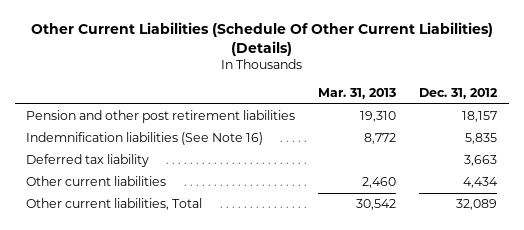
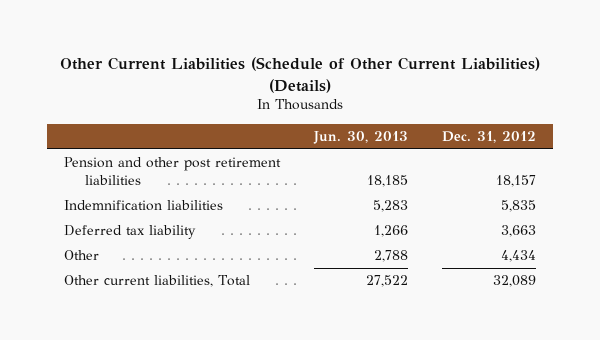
- Other Current Liabilities (Schedule Of Other Current Liabilities) (Details)
+ Other Current Liabilities (Schedule of Other Current Liabilities) (Details)
- | Mar. 31, 2013 | Dec. 31, 2012
+ | Jun. 30, 2013 | Dec. 31, 2012
- Indemnification liabilities (See Note 16) | 8,772 | 5,835
+ Indemnification liabilities | 5,283 | 5,835
- Other current liabilities | 2,460 | 4,434
+ Other | 2,788 | 4,434

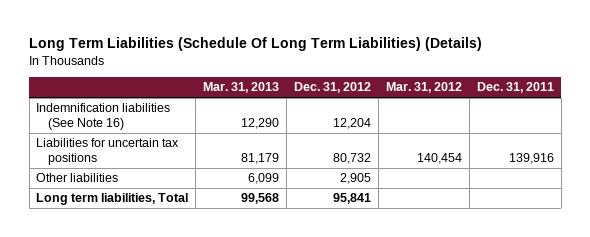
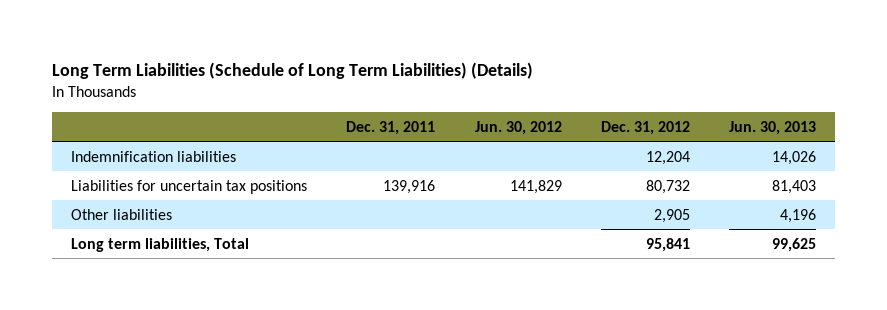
- Long Term Liabilities (Schedule Of Long Term Liabilities) (Details)
+ Long Term Liabilities (Schedule of Long Term Liabilities) (Details)
- | Mar. 31, 2013 | Dec. 31, 2012 | Mar. 31, 2012 | Dec. 31, 2011
+ | Dec. 31, 2011 | Jun. 30, 2012 | Dec. 31, 2012 | Jun. 30, 2013
- Indemnification liabilities (See Note 16) | 12,290 | 12,204 | |
+ Indemnification liabilities | | | 12,204 | 14,026

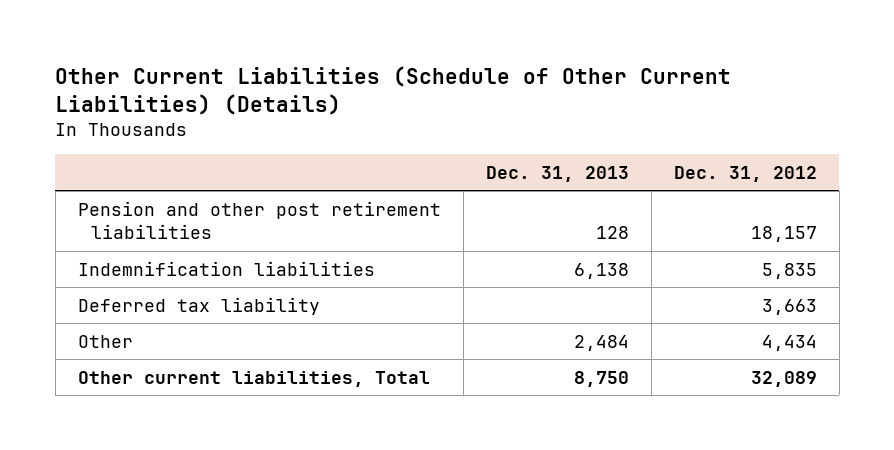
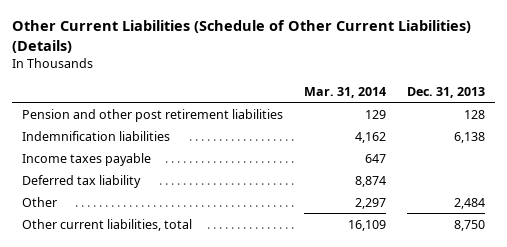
- | Dec. 31, 2013 | Dec. 31, 2012
+ | Mar. 31, 2014 | Dec. 31, 2013
+ Income taxes payable | 647 |
- Other current liabilities, Total | 8,750 | 32,089
+ Other current liabilities, total | 16,109 | 8,750

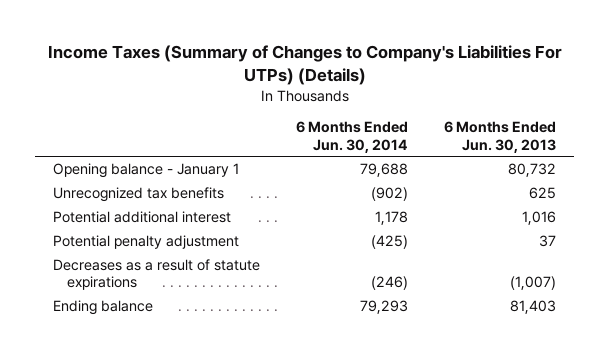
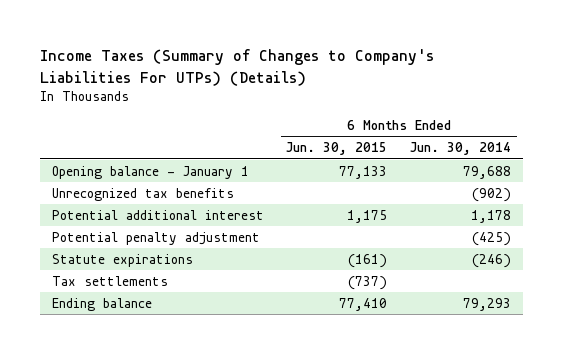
- | 6 Months Ended Jun. 30, 2014 | 6 Months Ended Jun. 30, 2013
+ | 6 Months Ended Jun. 30, 2015 | 6 Months Ended Jun. 30, 2014
- Decreases as a result of statute expirations | (246) | (1,007)
+ Statute expirations | (161) | (246)
+ Tax settlements | (737) |

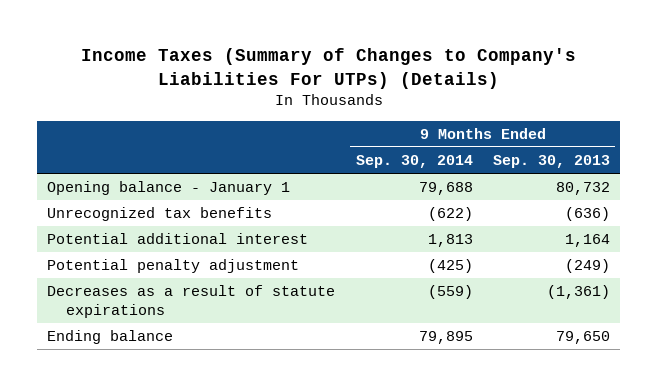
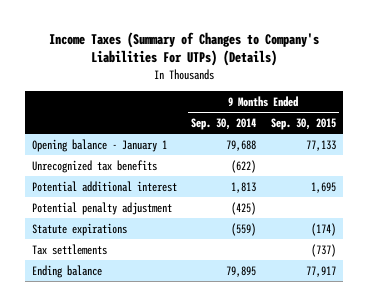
- | 9 Months Ended Sep. 30, 2014 | 9 Months Ended Sep. 30, 2013
+ | 9 Months Ended Sep. 30, 2014 | 9 Months Ended Sep. 30, 2015
- Decreases as a result of statute expirations | (559) | (1,361)
+ Statute expirations | (559) | (174)
+ Tax settlements | | (737)

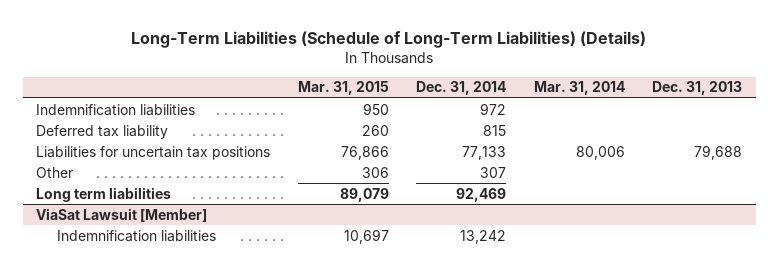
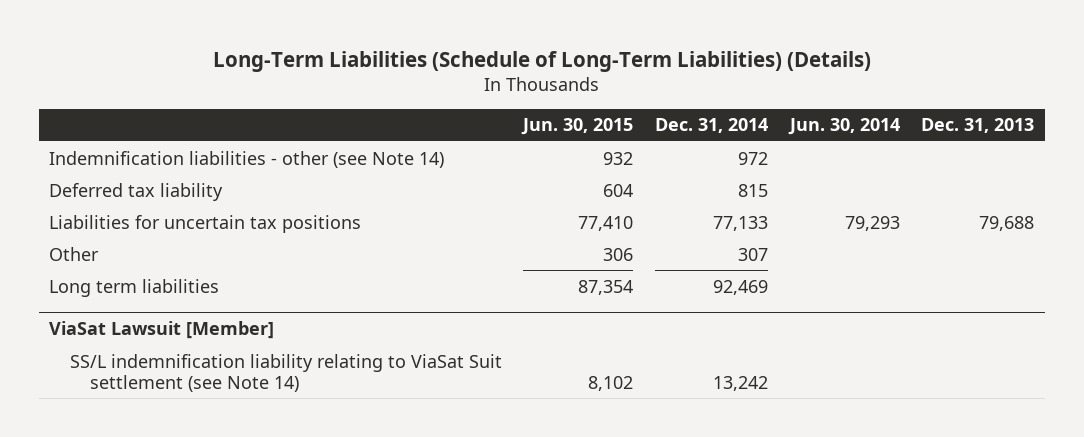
- | Mar. 31, 2015 | Dec. 31, 2014 | Mar. 31, 2014 | Dec. 31, 2013
+ | Jun. 30, 2015 | Dec. 31, 2014 | Jun. 30, 2014 | Dec. 31, 2013
- Indemnification liabilities | 950 | 972 | |
+ Indemnification liabilities - other (see Note 14) | 932 | 972 | |
@ ViaSat Lawsuit [Member]
- Indemnification liabilities | 10,697 | 13,242 | |
+ SS/L indemnification liability relating to ViaSat Suit settlement (see Note 14) | 8,102 | 13,242 | |

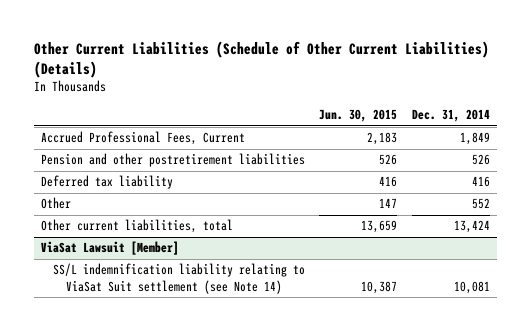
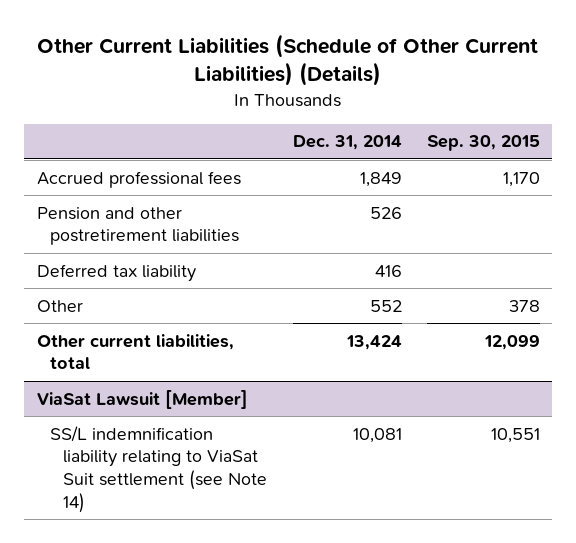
- | Jun. 30, 2015 | Dec. 31, 2014
+ | Dec. 31, 2014 | Sep. 30, 2015
- Accrued Professional Fees, Current | 2,183 | 1,849
+ Accrued professional fees | 1,849 | 1,170

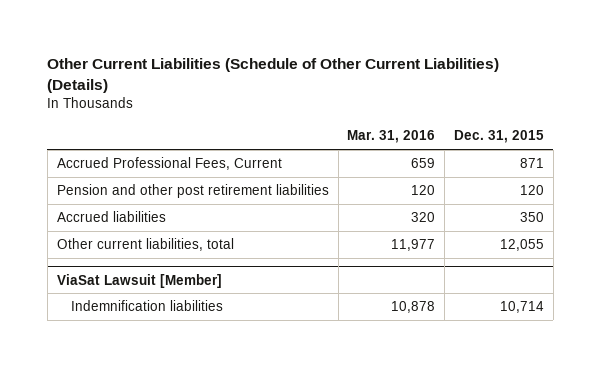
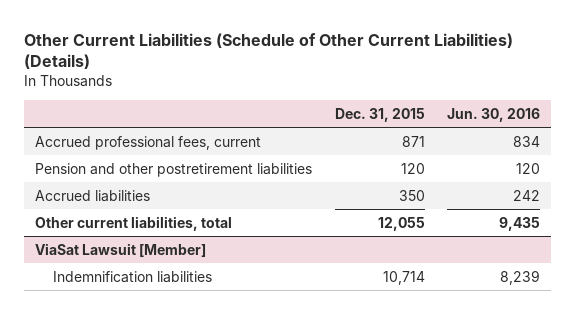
- | Mar. 31, 2016 | Dec. 31, 2015
+ | Dec. 31, 2015 | Jun. 30, 2016
- Accrued Professional Fees, Current | 659 | 871
- Pension and other post retirement liabilities | 120 | 120
+ Accrued professional fees, current | 871 | 834
+ Pension and other postretirement liabilities | 120 | 120

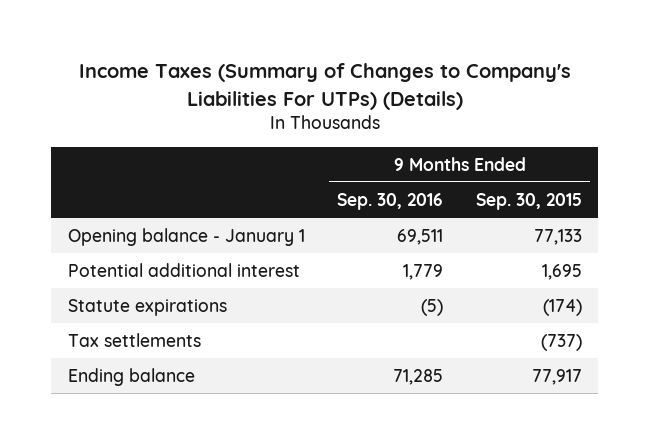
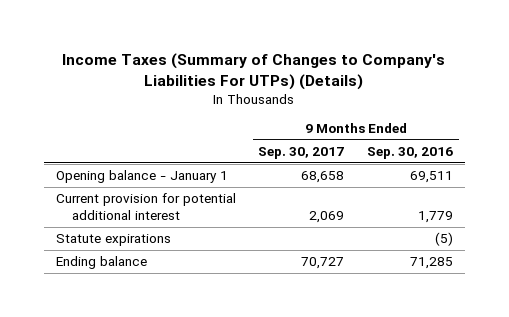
- | 9 Months Ended Sep. 30, 2016 | 9 Months Ended Sep. 30, 2015
+ | 9 Months Ended Sep. 30, 2017 | 9 Months Ended Sep. 30, 2016
- Potential additional interest | 1,779 | 1,695
+ Current provision for potential additional interest | 2,069 | 1,779
- Tax settlements | | (737)

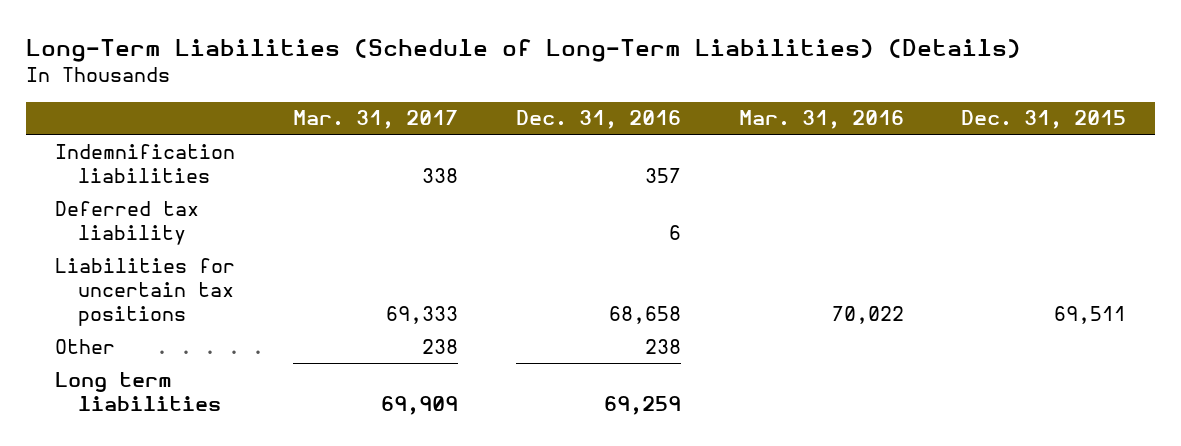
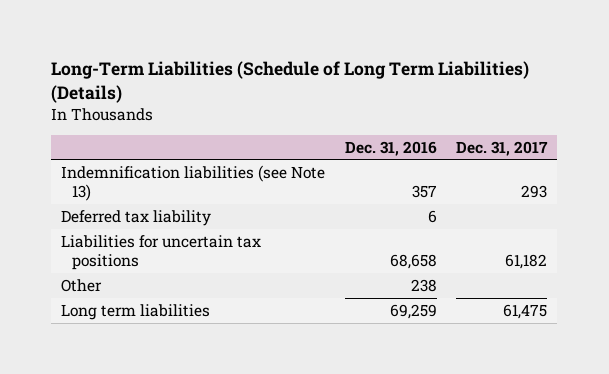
- Long-Term Liabilities (Schedule of Long-Term Liabilities) (Details)
+ Long-Term Liabilities (Schedule of Long Term Liabilities) (Details)
- | Mar. 31, 2017 | Dec. 31, 2016 | Mar. 31, 2016 | Dec. 31, 2015
+ | Dec. 31, 2016 | Dec. 31, 2017
- Indemnification liabilities | 338 | 357 | |
+ Indemnification liabilities (see Note 13) | 357 | 293

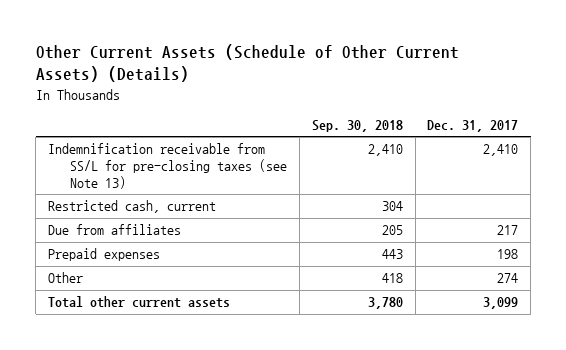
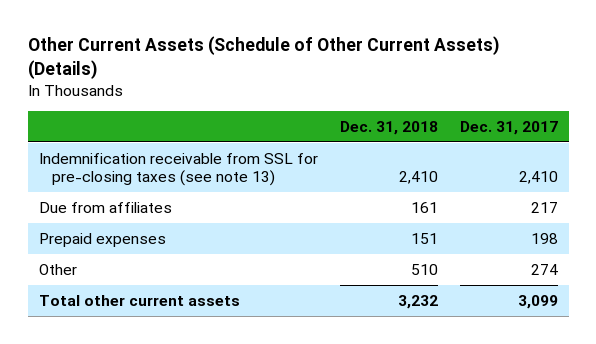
- | Sep. 30, 2018 | Dec. 31, 2017
+ | Dec. 31, 2018 | Dec. 31, 2017
- Indemnification receivable from SS/L for pre-closing taxes (see Note 13) | 2,410 | 2,410
- Restricted cash, current | 304 |
+ Indemnification receivable from SSL for pre-closing taxes (see note 13) | 2,410 | 2,410

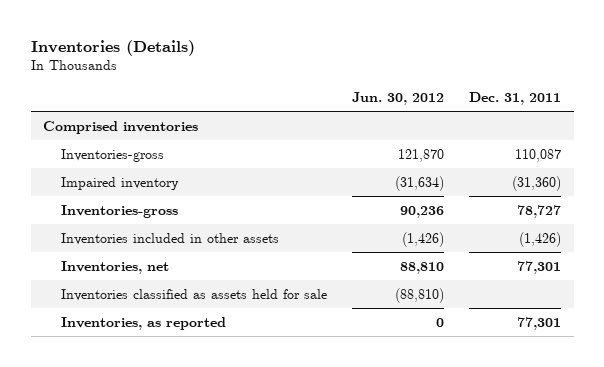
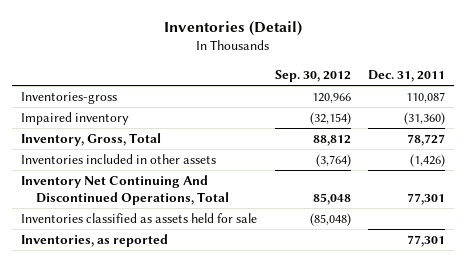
- Inventories (Details)
+ Inventories (Detail)
- | Jun. 30, 2012 | Dec. 31, 2011
+ | Sep. 30, 2012 | Dec. 31, 2011
- Comprised inventories
- Inventories-gross | 90,236 | 78,727
+ Inventory, Gross, Total | 88,812 | 78,727
- Inventories, net | 88,810 | 77,301
+ Inventory Net Continuing And Discontinued Operations, Total | 85,048 | 77,301

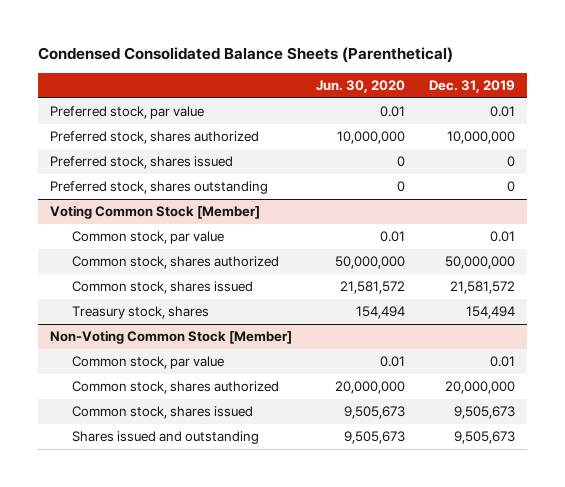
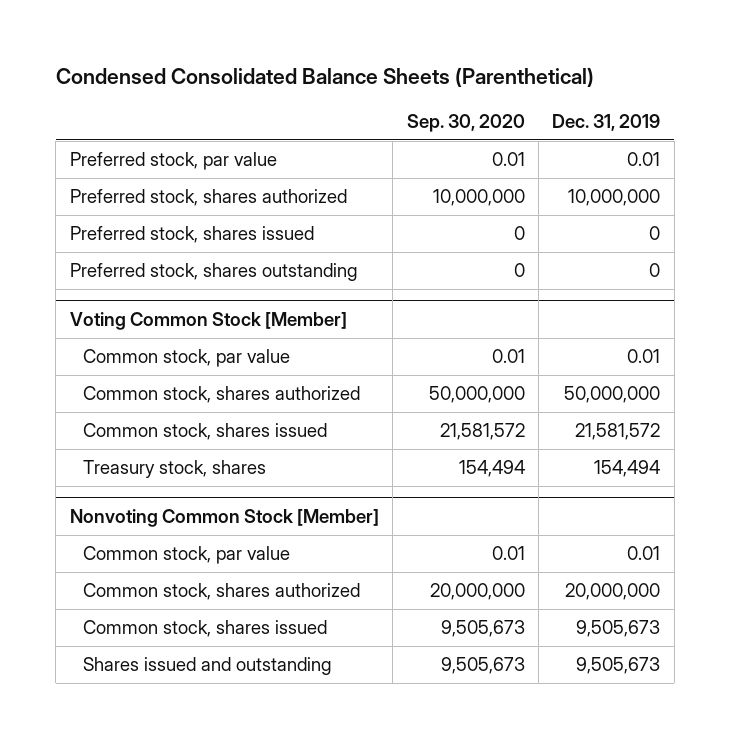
- | Jun. 30, 2020 | Dec. 31, 2019
+ | Sep. 30, 2020 | Dec. 31, 2019
- Non-Voting Common Stock [Member]
+ Nonvoting Common Stock [Member]

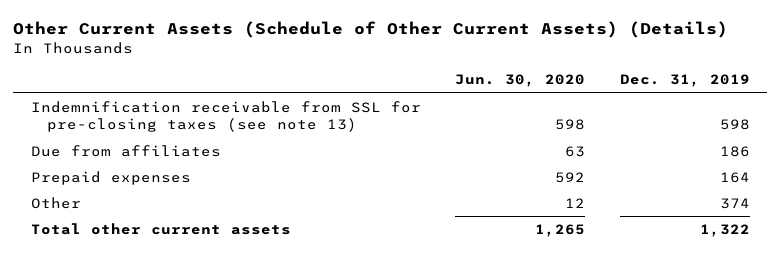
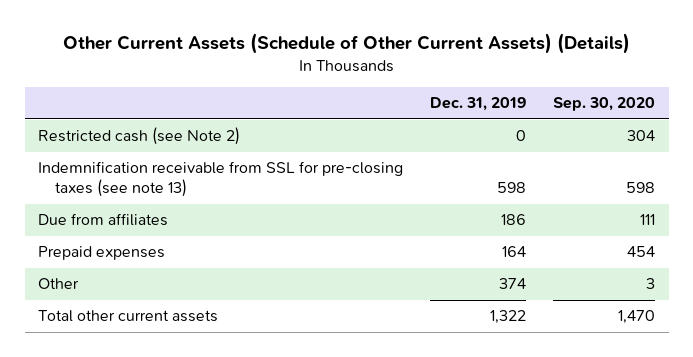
- | Jun. 30, 2020 | Dec. 31, 2019
+ | Dec. 31, 2019 | Sep. 30, 2020
+ Restricted cash (see Note 2) | 0 | 304

